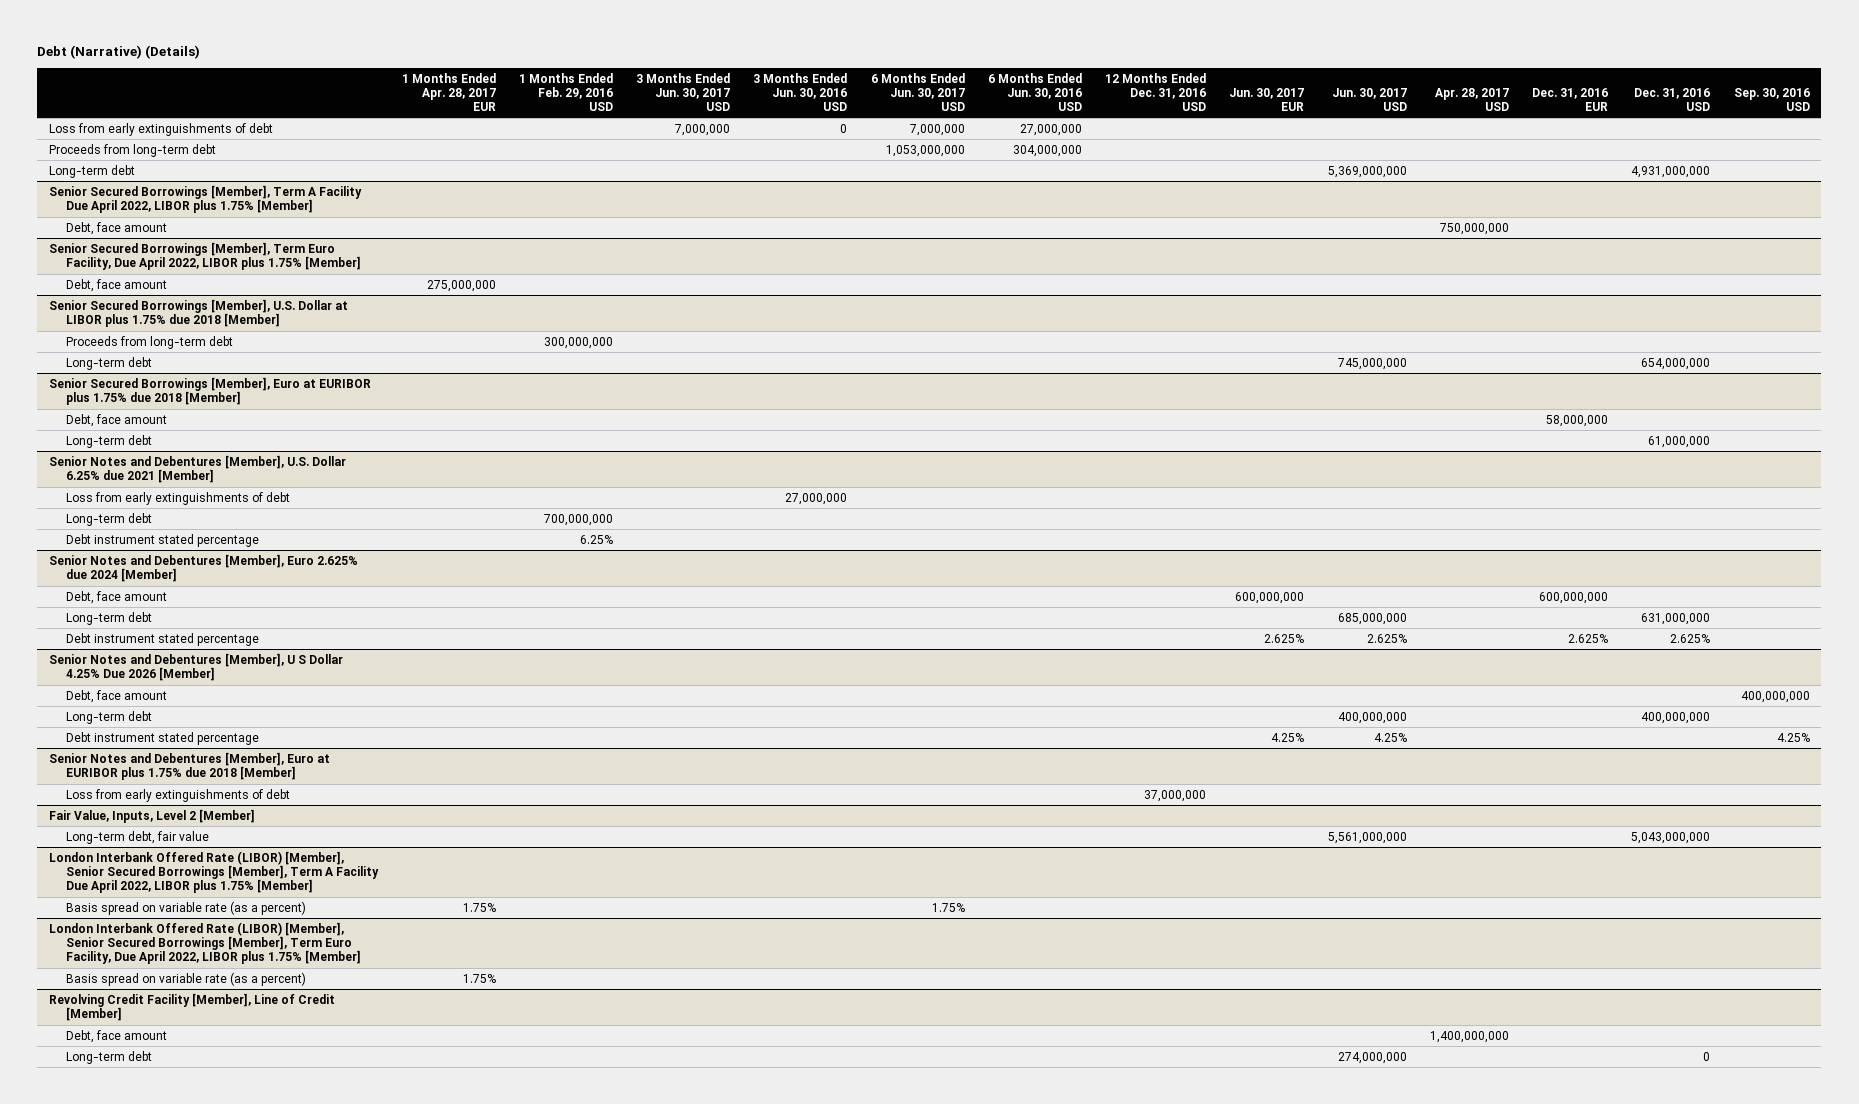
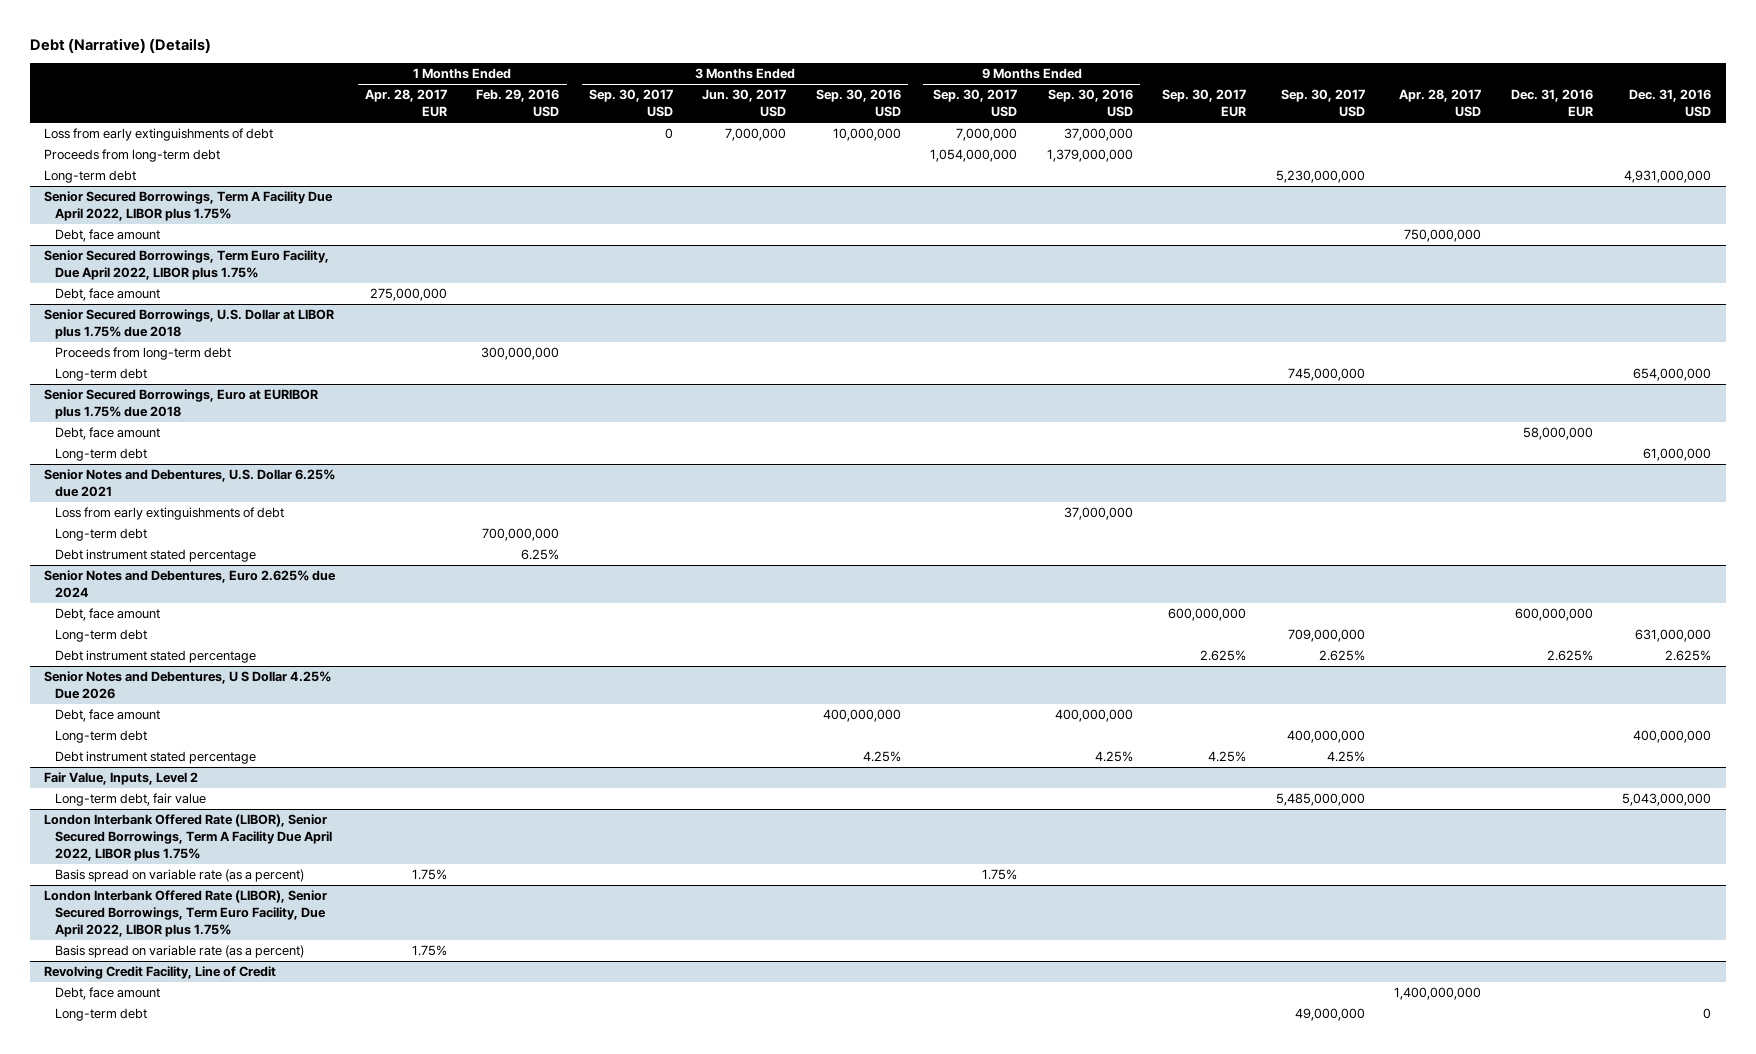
- | 1 Months Ended Apr. 28, 2017 EUR | 1 Months Ended Feb. 29, 2016 USD | 3 Months Ended Jun. 30, 2017 USD | 3 Months Ended Jun. 30, 2016 USD | 6 Months Ended Jun. 30, 2017 USD | 6 Months Ended Jun. 30, 2016 USD | 12 Months Ended Dec. 31, 2016 USD | Jun. 30, 2017 EUR | Jun. 30, 2017 USD | Apr. 28, 2017 USD | Dec. 31, 2016 EUR | Dec. 31, 2016 USD | Sep. 30, 2016 USD
+ | 1 Months Ended Apr. 28, 2017 EUR | 1 Months Ended Feb. 29, 2016 USD | 3 Months Ended Sep. 30, 2017 USD | 3 Months Ended Jun. 30, 2017 USD | 3 Months Ended Sep. 30, 2016 USD | 9 Months Ended Sep. 30, 2017 USD | 9 Months Ended Sep. 30, 2016 USD | Sep. 30, 2017 EUR | Sep. 30, 2017 USD | Apr. 28, 2017 USD | Dec. 31, 2016 EUR | Dec. 31, 2016 USD
- Senior Secured Borrowings [Member], Term A Facility Due April 2022, LIBOR plus 1.75% [Member]
+ Senior Secured Borrowings, Term A Facility Due April 2022, LIBOR plus 1.75%
- Senior Secured Borrowings [Member], Term Euro Facility, Due April 2022, LIBOR plus 1.75% [Member]
+ Senior Secured Borrowings, Term Euro Facility, Due April 2022, LIBOR plus 1.75%
- Senior Secured Borrowings [Member], U.S. Dollar at LIBOR plus 1.75% due 2018 [Member]
+ Senior Secured Borrowings, U.S. Dollar at LIBOR plus 1.75% due 2018
- Senior Secured Borrowings [Member], Euro at EURIBOR plus 1.75% due 2018 [Member]
+ Senior Secured Borrowings, Euro at EURIBOR plus 1.75% due 2018
- Senior Notes and Debentures [Member], U.S. Dollar 6.25% due 2021 [Member]
+ Senior Notes and Debentures, U.S. Dollar 6.25% due 2021
- Senior Notes and Debentures [Member], Euro 2.625% due 2024 [Member]
+ Senior Notes and Debentures, Euro 2.625% due 2024
- Senior Notes and Debentures [Member], U S Dollar 4.25% Due 2026 [Member]
+ Senior Notes and Debentures, U S Dollar 4.25% Due 2026
- Senior Notes and Debentures [Member], Euro at EURIBOR plus 1.75% due 2018 [Member]
- Loss from early extinguishments of debt | | | | | | | 37,000,000 | | | | | |
- Fair Value, Inputs, Level 2 [Member]
+ Fair Value, Inputs, Level 2
- London Interbank Offered Rate (LIBOR) [Member], Senior Secured Borrowings [Member], Term A Facility Due April 2022, LIBOR plus 1.75% [Member]
+ London Interbank Offered Rate (LIBOR), Senior Secured Borrowings, Term A Facility Due April 2022, LIBOR plus 1.75%
- London Interbank Offered Rate (LIBOR) [Member], Senior Secured Borrowings [Member], Term Euro Facility, Due April 2022, LIBOR plus 1.75% [Member]
+ London Interbank Offered Rate (LIBOR), Senior Secured Borrowings, Term Euro Facility, Due April 2022, LIBOR plus 1.75%
- Revolving Credit Facility [Member], Line of Credit [Member]
+ Revolving Credit Facility, Line of Credit

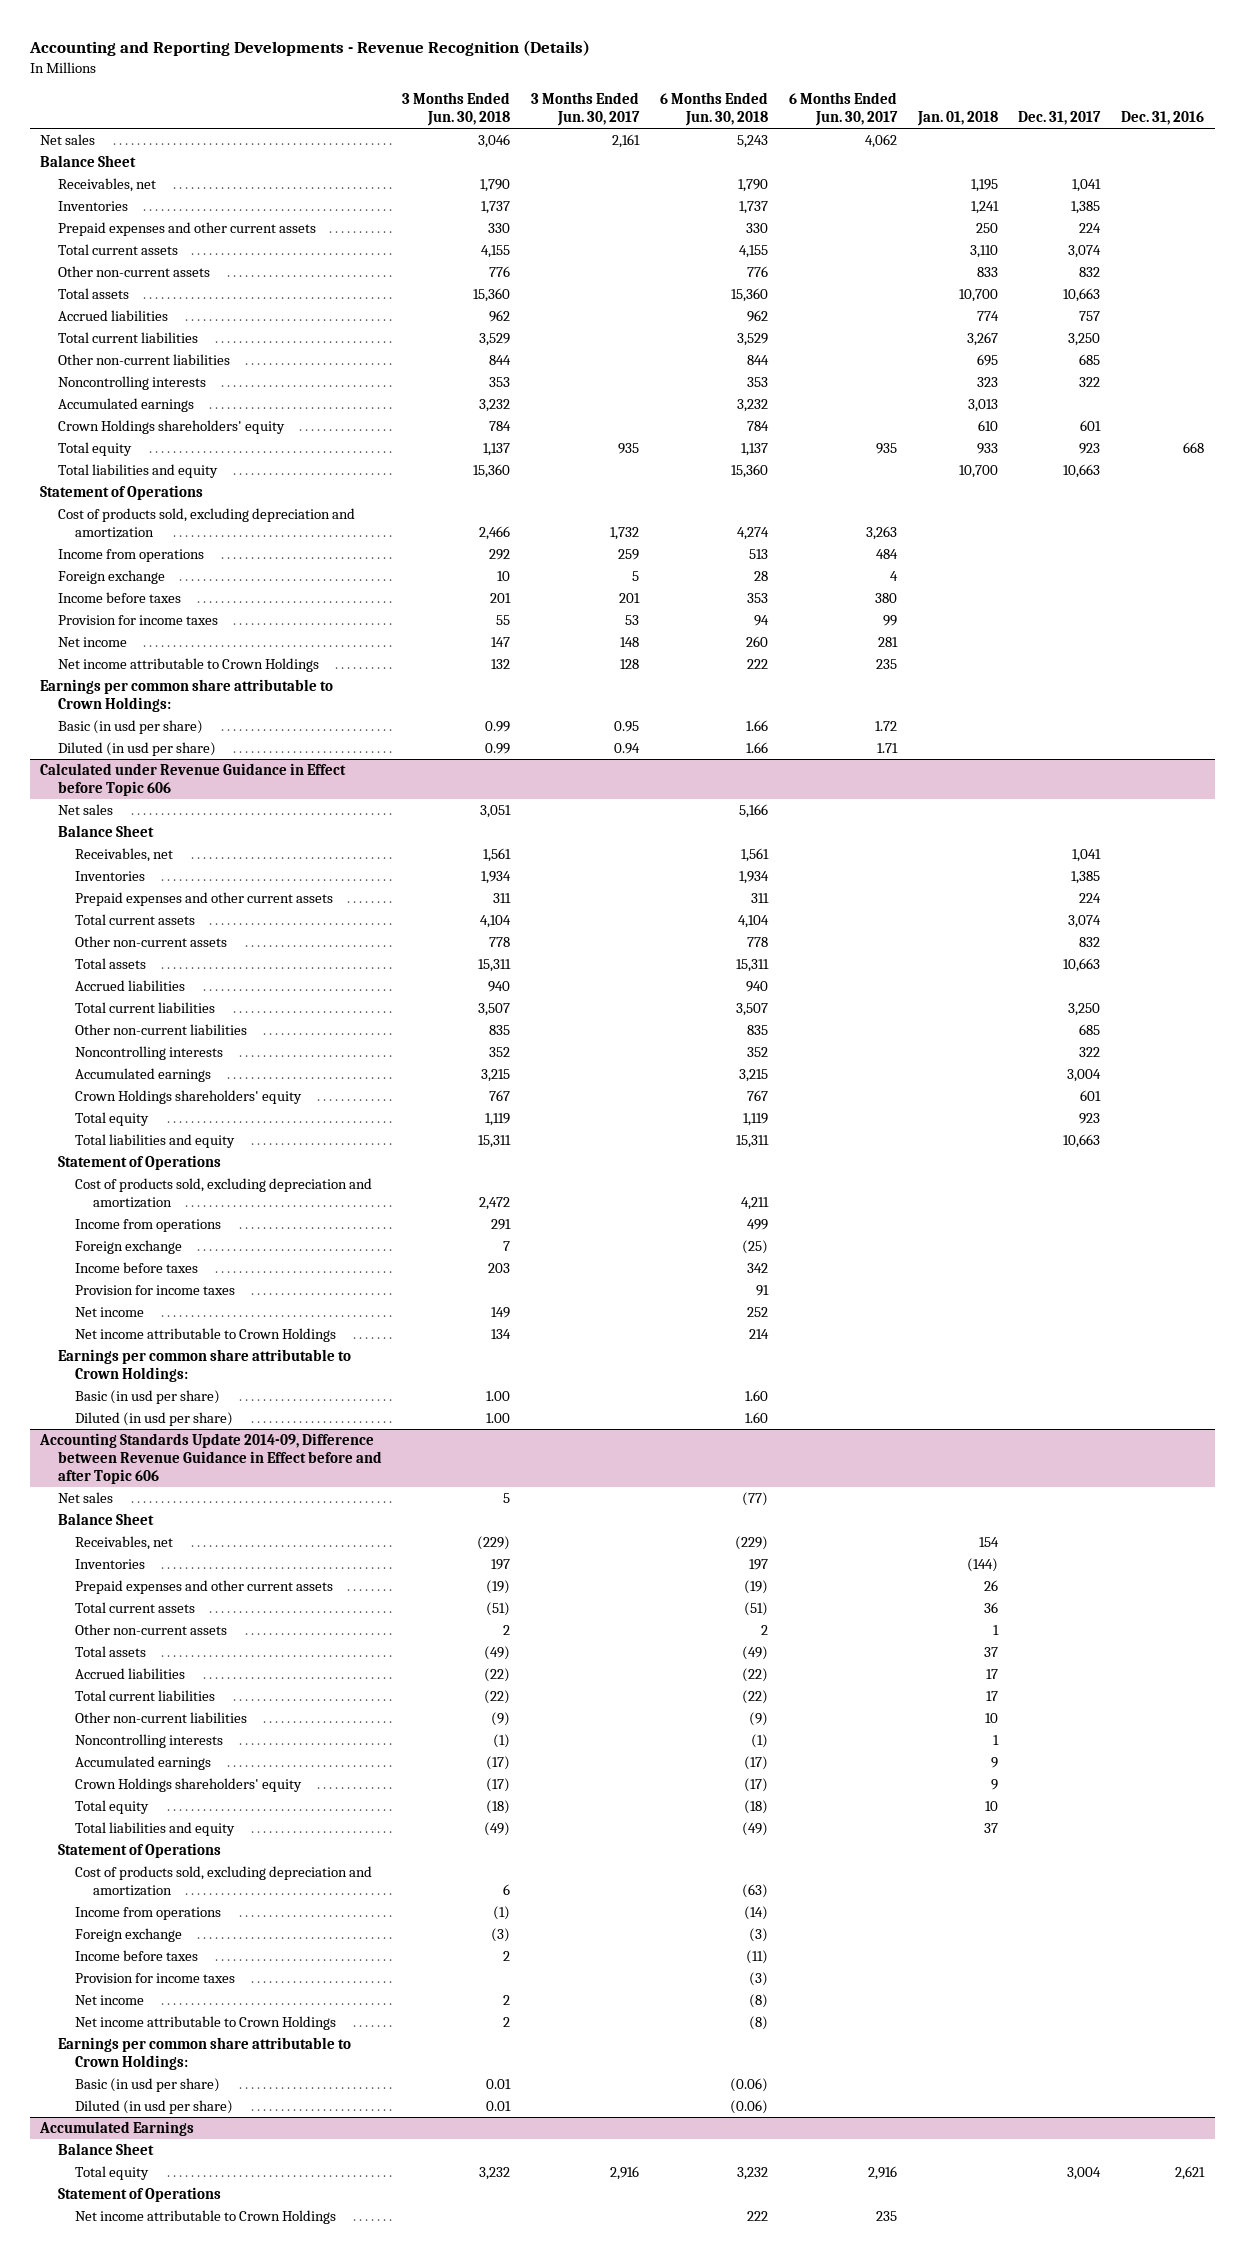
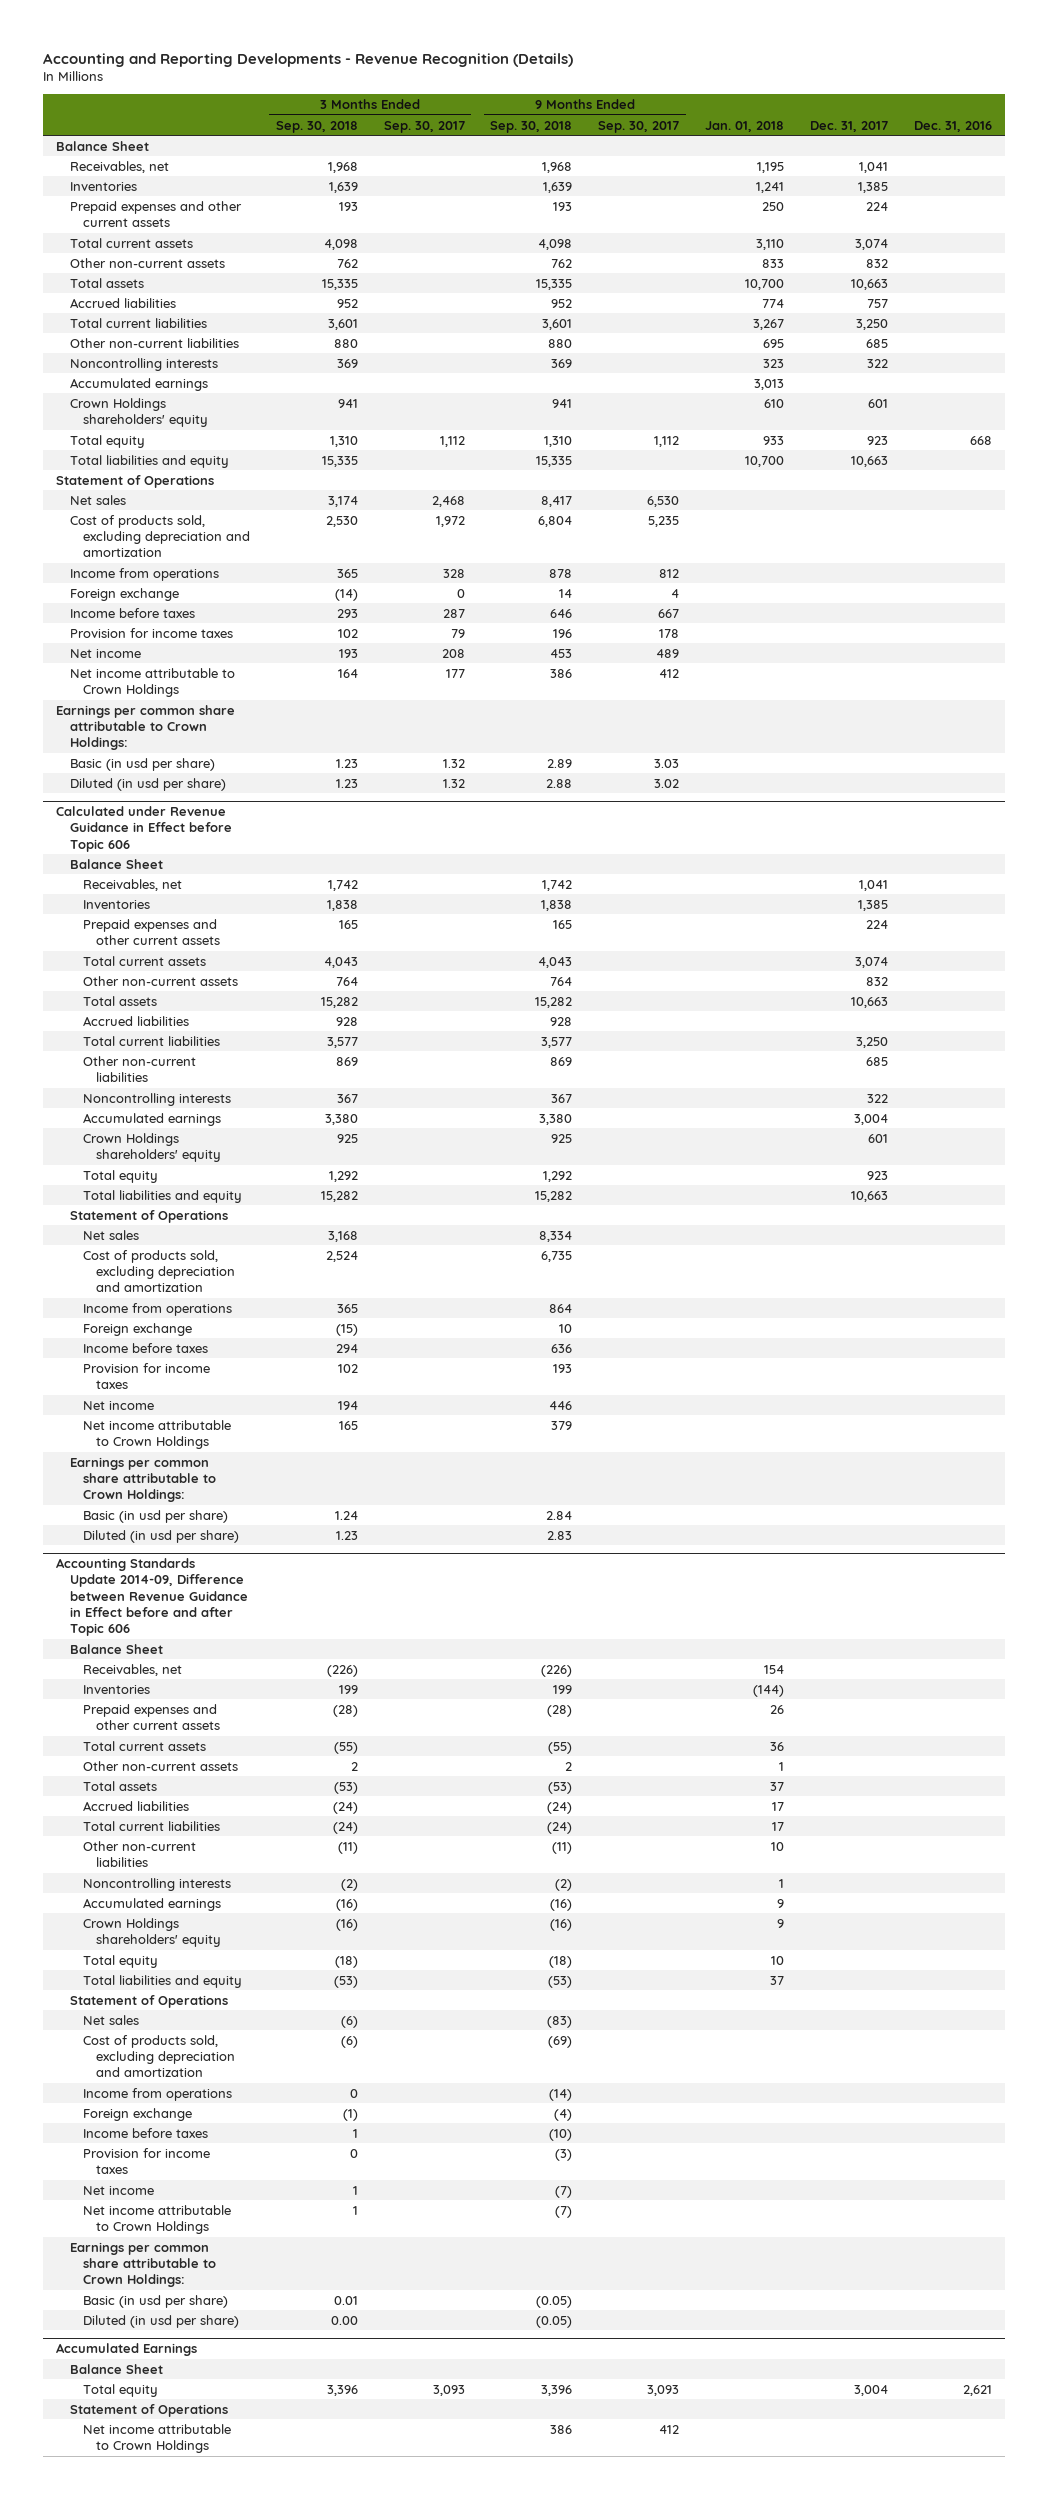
- | 3 Months Ended Jun. 30, 2018 | 3 Months Ended Jun. 30, 2017 | 6 Months Ended Jun. 30, 2018 | 6 Months Ended Jun. 30, 2017 | Jan. 01, 2018 | Dec. 31, 2017 | Dec. 31, 2016
+ | 3 Months Ended Sep. 30, 2018 | 3 Months Ended Sep. 30, 2017 | 9 Months Ended Sep. 30, 2018 | 9 Months Ended Sep. 30, 2017 | Jan. 01, 2018 | Dec. 31, 2017 | Dec. 31, 2016
moved down: Net sales | 3,174 | 2,468 | 8,417 | 6,530 | | |
@ Calculated under Revenue Guidance in Effect before Topic 606
moved down: Net sales | 3,168 | | 8,334 | | | |
@ Accounting Standards Update 2014-09, Difference between Revenue Guidance in Effect before and after Topic 606
moved down: Net sales | (6) | | (83) | | | |

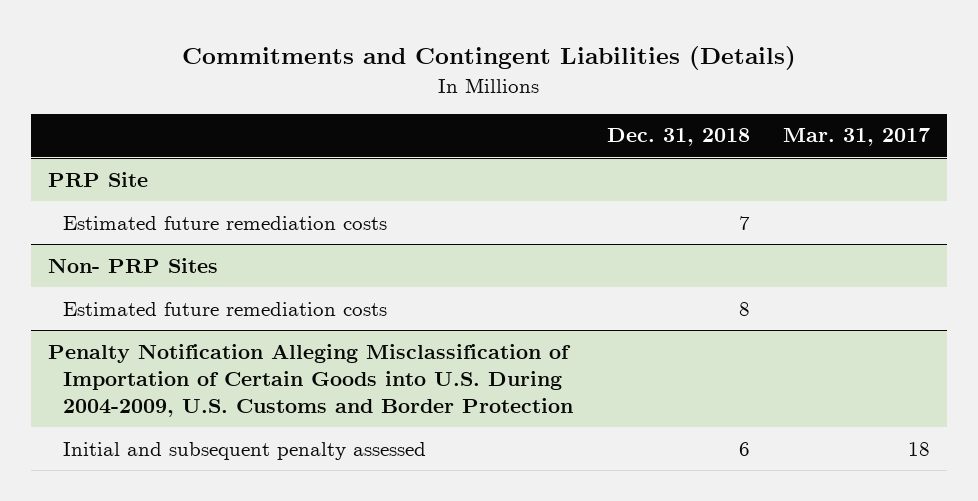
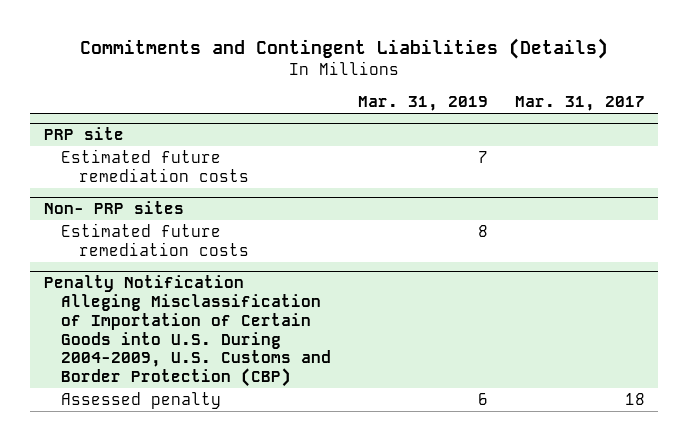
- | Dec. 31, 2018 | Mar. 31, 2017
+ | Mar. 31, 2019 | Mar. 31, 2017
- PRP Site
+ PRP site
- Non- PRP Sites
+ Non- PRP sites
- Penalty Notification Alleging Misclassification of Importation of Certain Goods into U.S. During 2004-2009, U.S. Customs and Border Protection
- Initial and subsequent penalty assessed | 6 | 18
+ Penalty Notification Alleging Misclassification of Importation of Certain Goods into U.S. During 2004-2009, U.S. Customs and Border Protection (CBP)
+ Assessed penalty | 6 | 18

